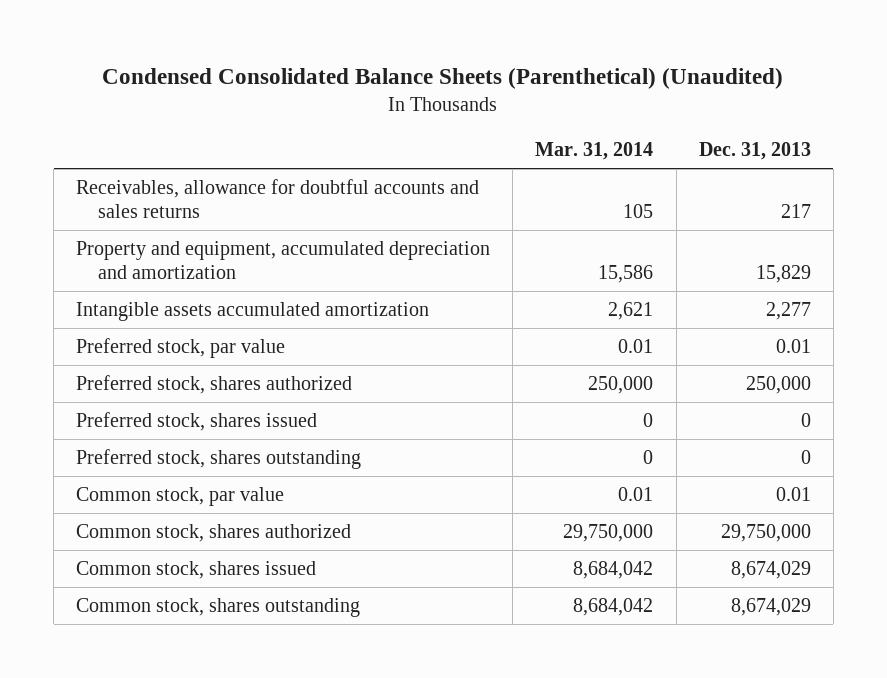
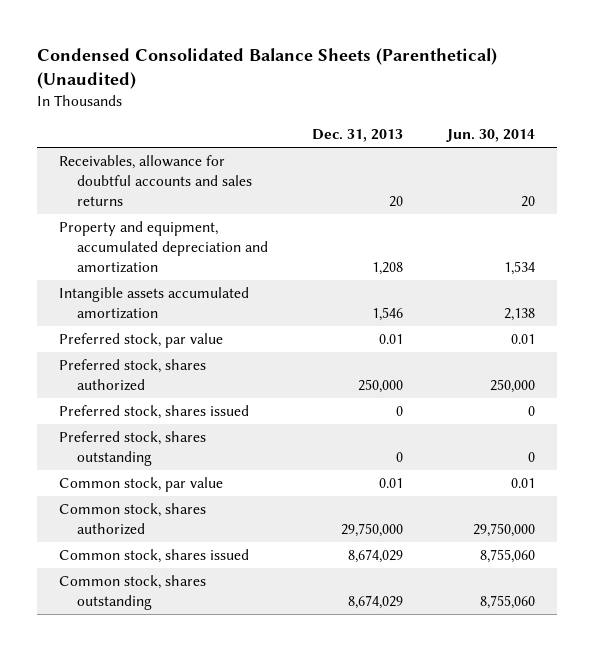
- | Mar. 31, 2014 | Dec. 31, 2013
+ | Dec. 31, 2013 | Jun. 30, 2014
- Receivables, allowance for doubtful accounts and sales returns | 105 | 217
- Property and equipment, accumulated depreciation and amortization | 15,586 | 15,829
- Intangible assets accumulated amortization | 2,621 | 2,277
+ Receivables, allowance for doubtful accounts and sales returns | 20 | 20
+ Property and equipment, accumulated depreciation and amortization | 1,208 | 1,534
+ Intangible assets accumulated amortization | 1,546 | 2,138

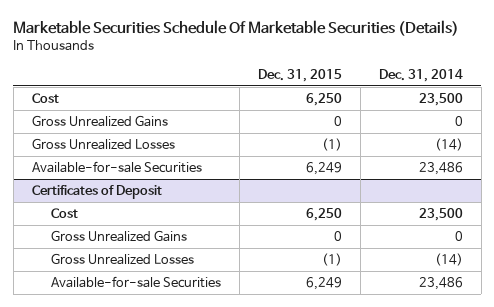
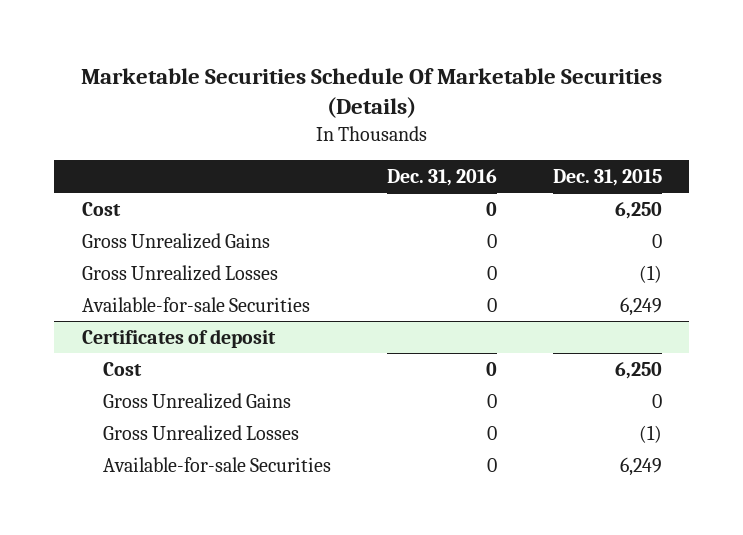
- | Dec. 31, 2015 | Dec. 31, 2014
+ | Dec. 31, 2016 | Dec. 31, 2015
- Certificates of Deposit
+ Certificates of deposit

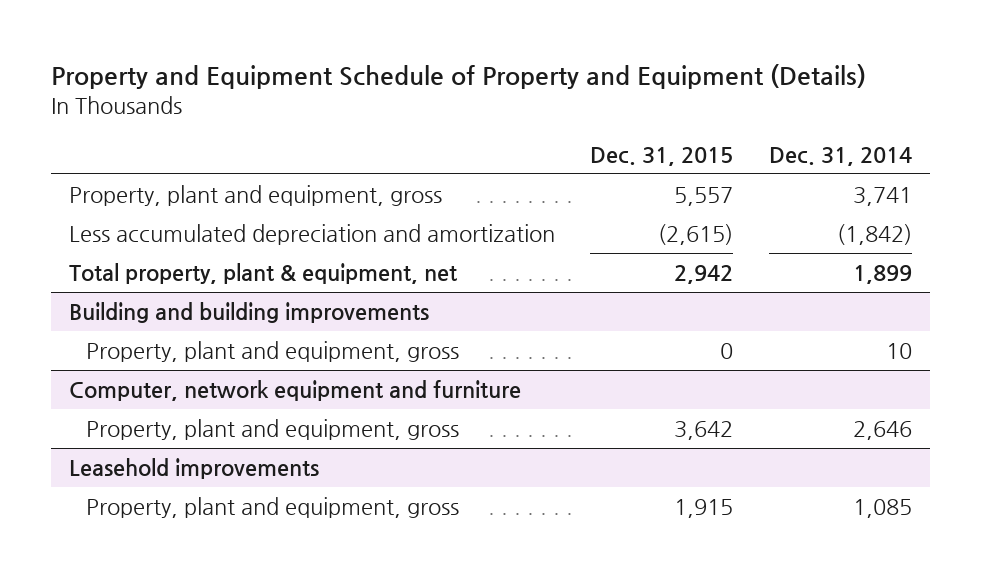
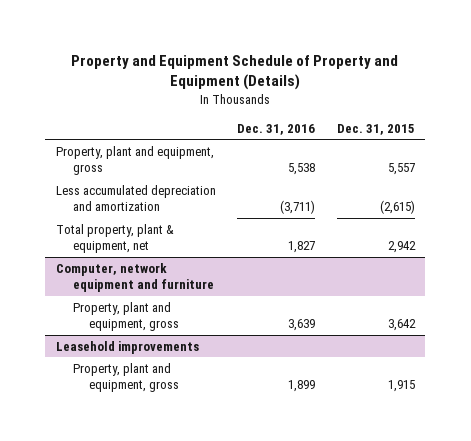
- | Dec. 31, 2015 | Dec. 31, 2014
+ | Dec. 31, 2016 | Dec. 31, 2015
- Building and building improvements
- Property, plant and equipment, gross | 0 | 10

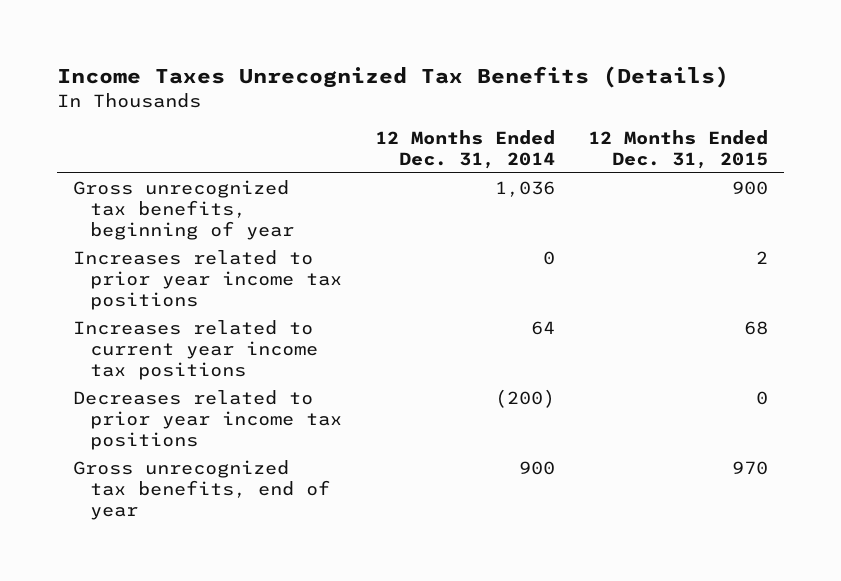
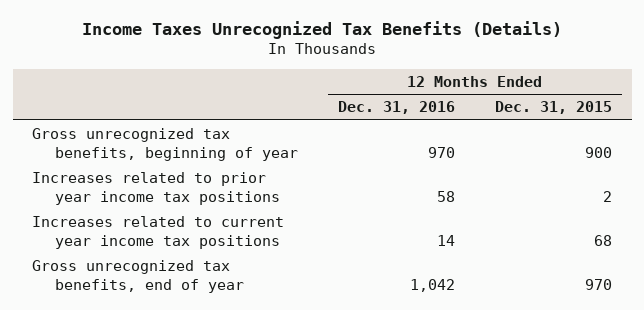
- | 12 Months Ended Dec. 31, 2014 | 12 Months Ended Dec. 31, 2015
+ | 12 Months Ended Dec. 31, 2016 | 12 Months Ended Dec. 31, 2015
- Decreases related to prior year income tax positions | (200) | 0

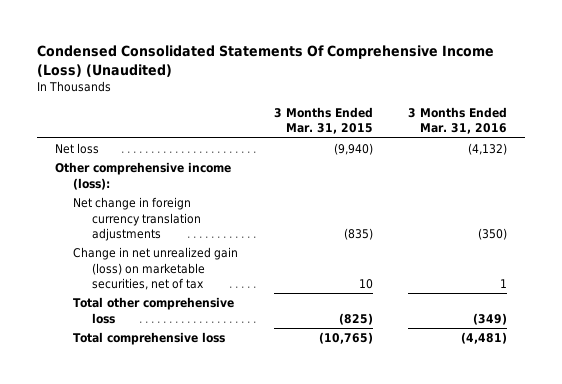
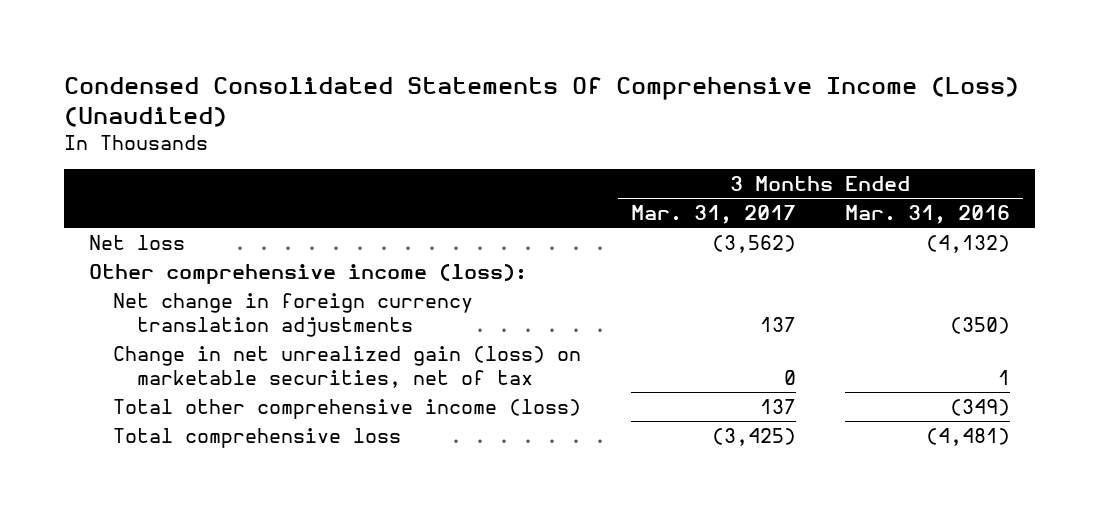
- | 3 Months Ended Mar. 31, 2015 | 3 Months Ended Mar. 31, 2016
+ | 3 Months Ended Mar. 31, 2017 | 3 Months Ended Mar. 31, 2016
- Total other comprehensive loss | (825) | (349)
+ Total other comprehensive income (loss) | 137 | (349)

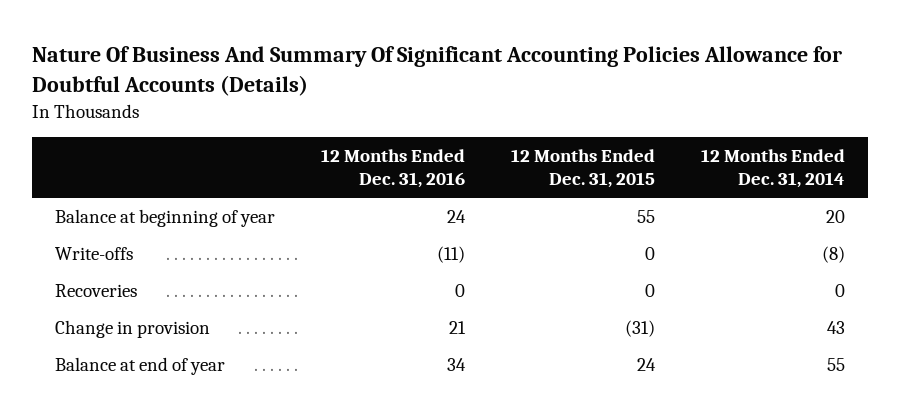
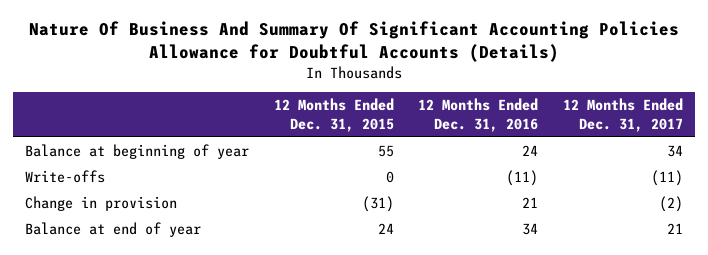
- | 12 Months Ended Dec. 31, 2016 | 12 Months Ended Dec. 31, 2015 | 12 Months Ended Dec. 31, 2014
+ | 12 Months Ended Dec. 31, 2015 | 12 Months Ended Dec. 31, 2016 | 12 Months Ended Dec. 31, 2017
- Recoveries | 0 | 0 | 0

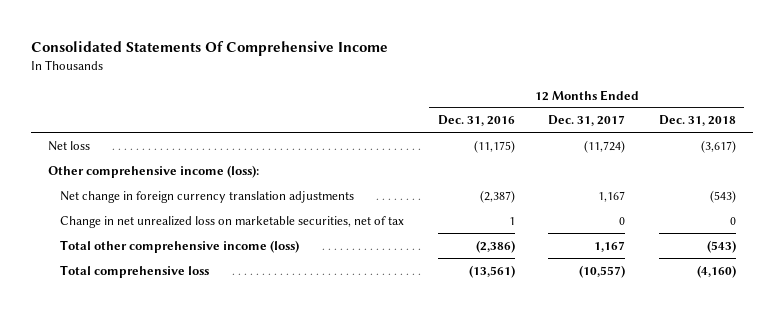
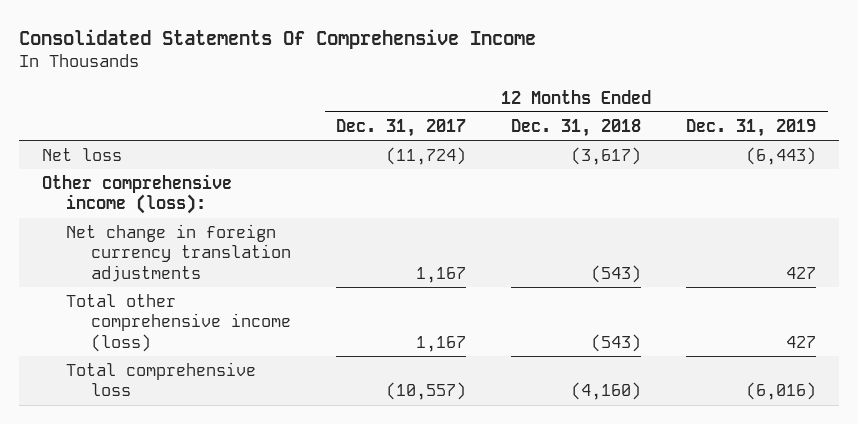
- | 12 Months Ended Dec. 31, 2016 | 12 Months Ended Dec. 31, 2017 | 12 Months Ended Dec. 31, 2018
+ | 12 Months Ended Dec. 31, 2017 | 12 Months Ended Dec. 31, 2018 | 12 Months Ended Dec. 31, 2019
- Change in net unrealized loss on marketable securities, net of tax | 1 | 0 | 0

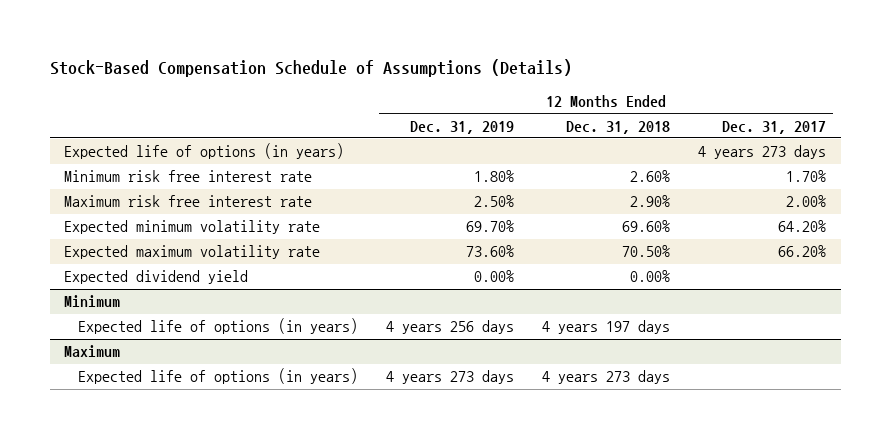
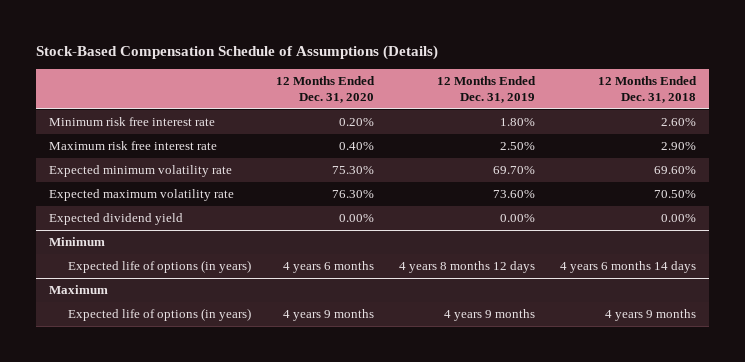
- | 12 Months Ended Dec. 31, 2019 | 12 Months Ended Dec. 31, 2018 | 12 Months Ended Dec. 31, 2017
+ | 12 Months Ended Dec. 31, 2020 | 12 Months Ended Dec. 31, 2019 | 12 Months Ended Dec. 31, 2018
- Expected life of options (in years) | | | 4 years 273 days
@ Minimum
- Expected life of options (in years) | 4 years 256 days | 4 years 197 days |
+ Expected life of options (in years) | 4 years 6 months | 4 years 8 months 12 days | 4 years 6 months 14 days
@ Maximum
- Expected life of options (in years) | 4 years 273 days | 4 years 273 days |
+ Expected life of options (in years) | 4 years 9 months | 4 years 9 months | 4 years 9 months

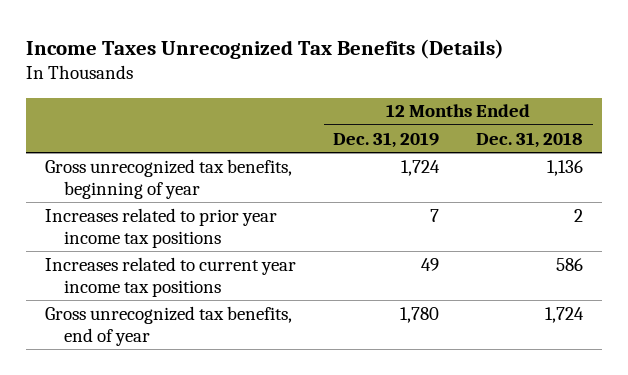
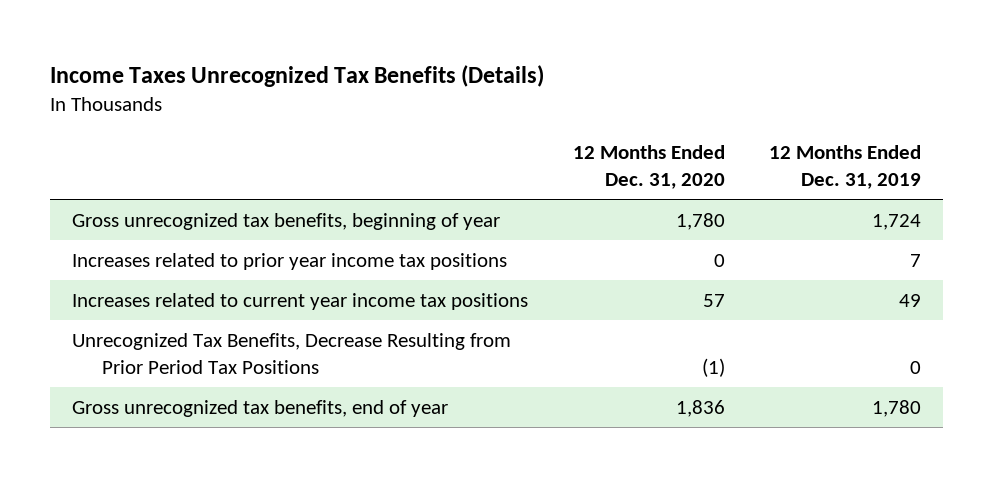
- | 12 Months Ended Dec. 31, 2019 | 12 Months Ended Dec. 31, 2018
+ | 12 Months Ended Dec. 31, 2020 | 12 Months Ended Dec. 31, 2019
+ Unrecognized Tax Benefits, Decrease Resulting from Prior Period Tax Positions | (1) | 0

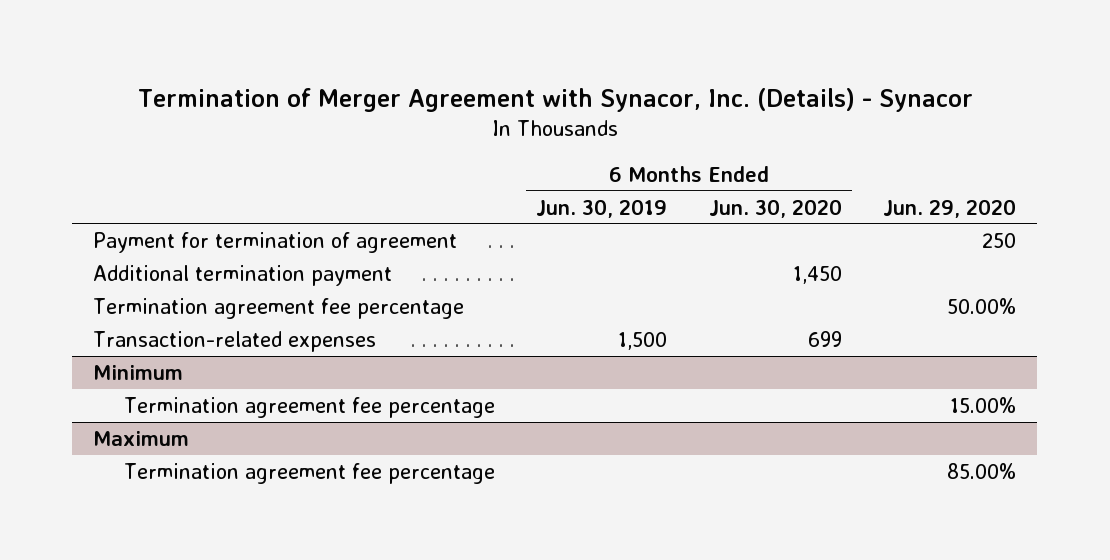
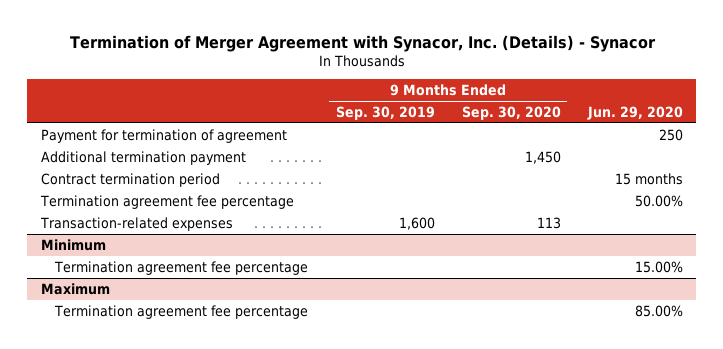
- | 6 Months Ended Jun. 30, 2019 | 6 Months Ended Jun. 30, 2020 | Jun. 29, 2020
+ | 9 Months Ended Sep. 30, 2019 | 9 Months Ended Sep. 30, 2020 | Jun. 29, 2020
+ Contract termination period | | | 15 months

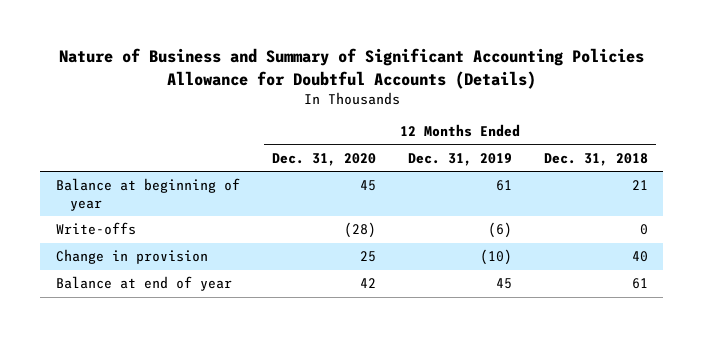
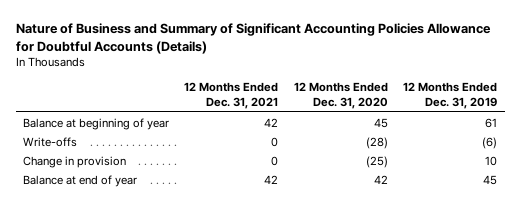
- | 12 Months Ended Dec. 31, 2020 | 12 Months Ended Dec. 31, 2019 | 12 Months Ended Dec. 31, 2018
+ | 12 Months Ended Dec. 31, 2021 | 12 Months Ended Dec. 31, 2020 | 12 Months Ended Dec. 31, 2019
- Change in provision | 25 | (10) | 40
+ Change in provision | 0 | (25) | 10

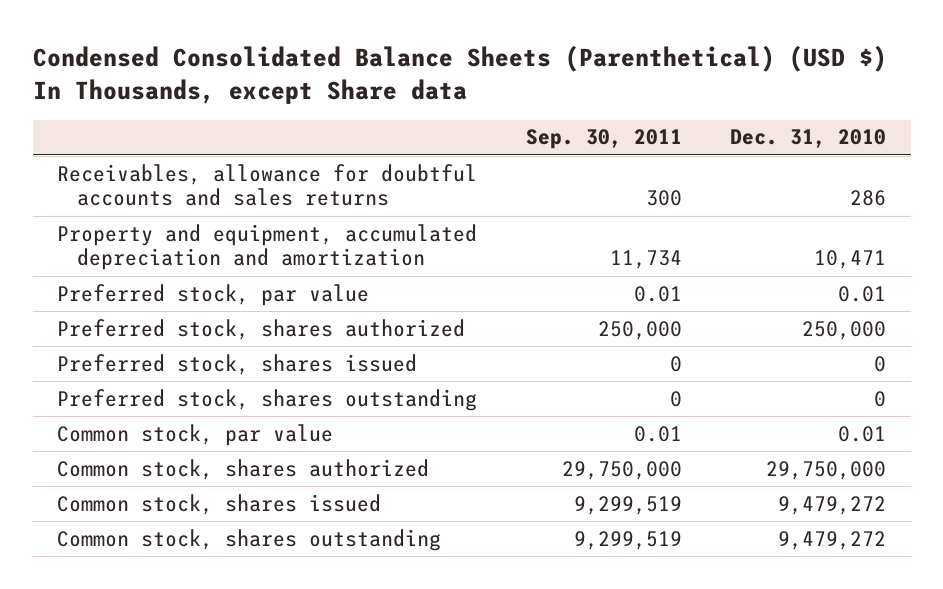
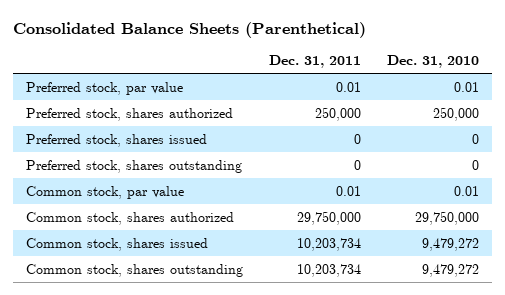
- Condensed Consolidated Balance Sheets (Parenthetical) (USD $) In Thousands, except Share data
+ Consolidated Balance Sheets (Parenthetical)
- | Sep. 30, 2011 | Dec. 31, 2010
+ | Dec. 31, 2011 | Dec. 31, 2010
- Receivables, allowance for doubtful accounts and sales returns | 300 | 286
- Property and equipment, accumulated depreciation and amortization | 11,734 | 10,471

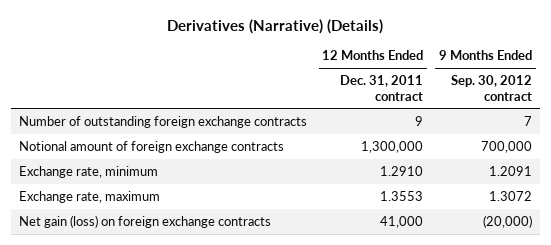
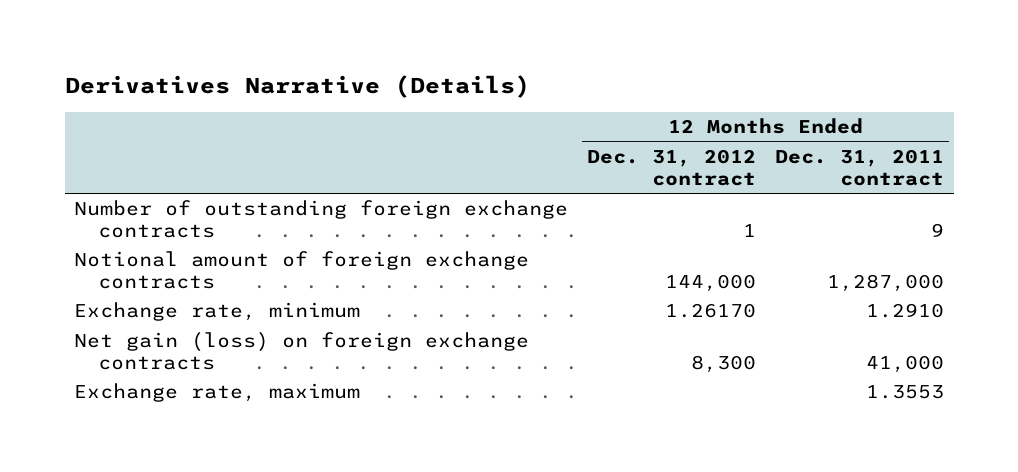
- Derivatives (Narrative) (Details)
+ Derivatives Narrative (Details)
- | 12 Months Ended Dec. 31, 2011 contract | 9 Months Ended Sep. 30, 2012 contract
+ | 12 Months Ended Dec. 31, 2012 contract | 12 Months Ended Dec. 31, 2011 contract
- Notional amount of foreign exchange contracts | 1,300,000 | 700,000
+ Notional amount of foreign exchange contracts | 144,000 | 1,287,000
moved down: Exchange rate, maximum | | 1.3553

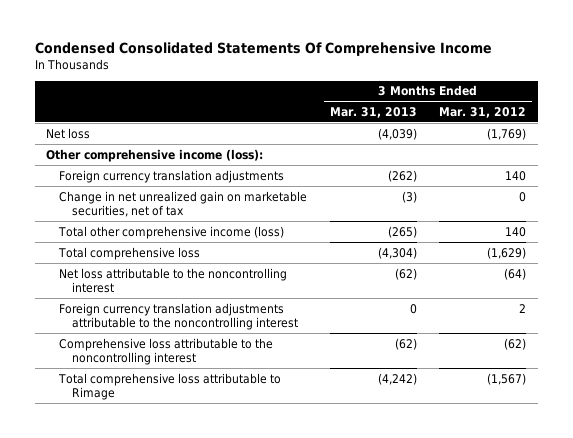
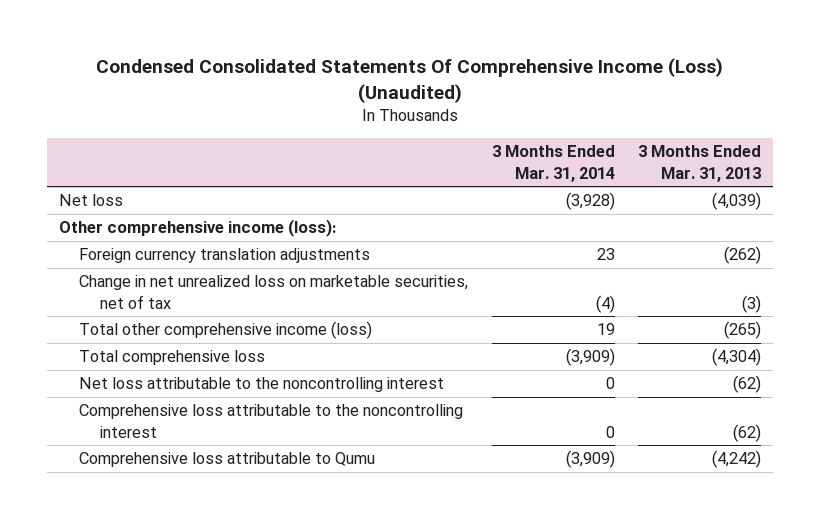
- Condensed Consolidated Statements Of Comprehensive Income
+ Condensed Consolidated Statements Of Comprehensive Income (Loss) (Unaudited)
- | 3 Months Ended Mar. 31, 2013 | 3 Months Ended Mar. 31, 2012
+ | 3 Months Ended Mar. 31, 2014 | 3 Months Ended Mar. 31, 2013
- Change in net unrealized gain on marketable securities, net of tax | (3) | 0
+ Change in net unrealized loss on marketable securities, net of tax | (4) | (3)
- Foreign currency translation adjustments attributable to the noncontrolling interest | 0 | 2
- Total comprehensive loss attributable to Rimage | (4,242) | (1,567)
+ Comprehensive loss attributable to Qumu | (3,909) | (4,242)

